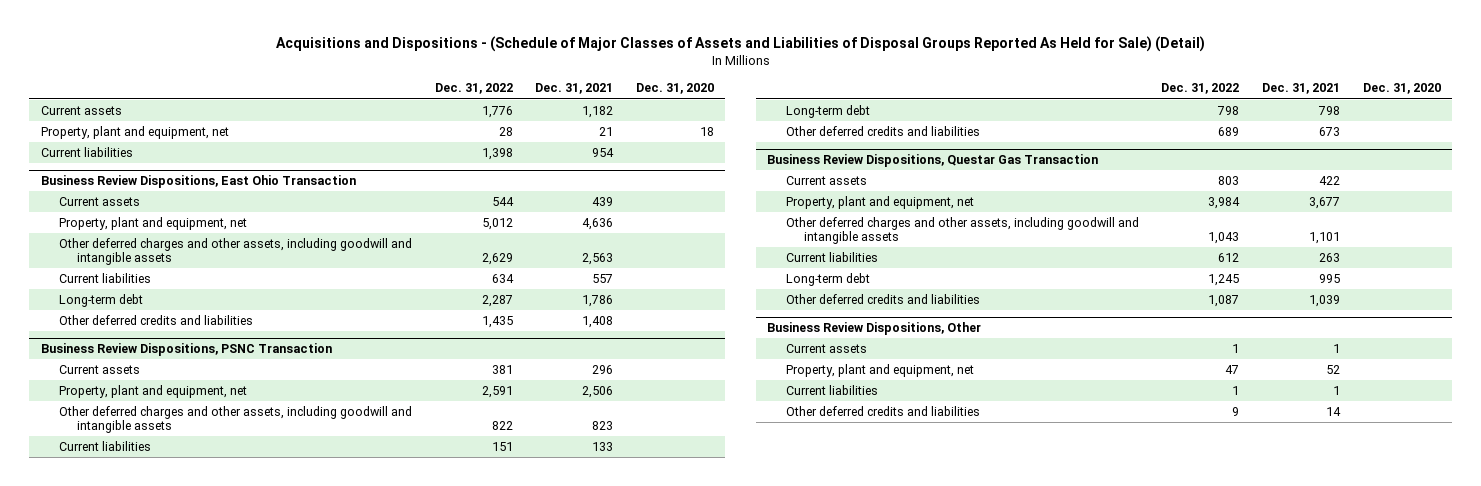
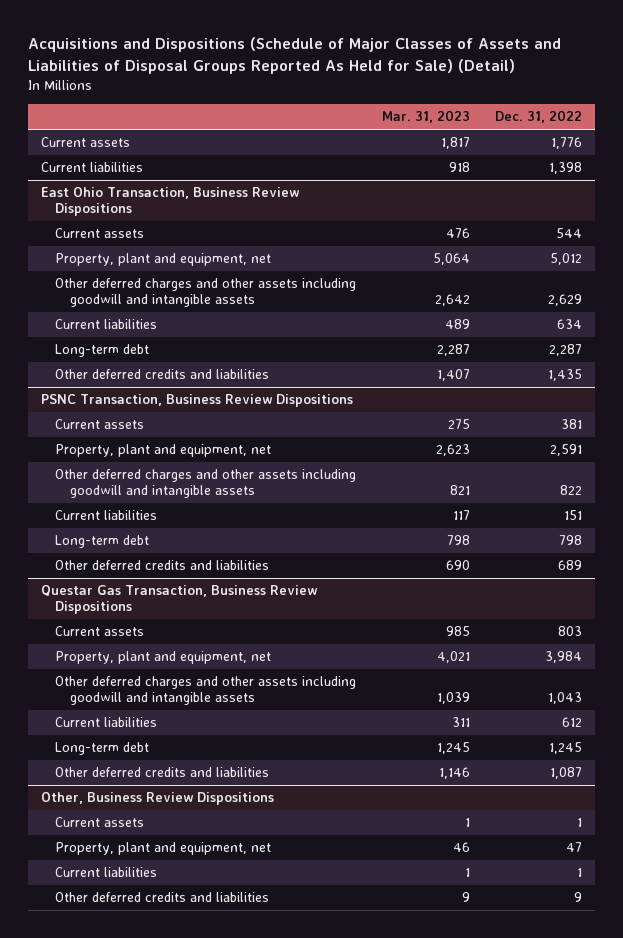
- Acquisitions and Dispositions - (Schedule of Major Classes of Assets and Liabilities of Disposal Groups Reported As Held for Sale) (Detail)
+ Acquisitions and Dispositions (Schedule of Major Classes of Assets and Liabilities of Disposal Groups Reported As Held for Sale) (Detail)
- | Dec. 31, 2022 | Dec. 31, 2021 | Dec. 31, 2020
+ | Mar. 31, 2023 | Dec. 31, 2022
- Property, plant and equipment, net | 28 | 21 | 18
- Business Review Dispositions, East Ohio Transaction
+ East Ohio Transaction, Business Review Dispositions
- Other deferred charges and other assets, including goodwill and intangible assets | 2,629 | 2,563 |
+ Other deferred charges and other assets including goodwill and intangible assets | 2,642 | 2,629
- Business Review Dispositions, PSNC Transaction
+ PSNC Transaction, Business Review Dispositions
- Other deferred charges and other assets, including goodwill and intangible assets | 822 | 823 |
+ Other deferred charges and other assets including goodwill and intangible assets | 821 | 822
- Business Review Dispositions, Questar Gas Transaction
+ Questar Gas Transaction, Business Review Dispositions
- Other deferred charges and other assets, including goodwill and intangible assets | 1,043 | 1,101 |
+ Other deferred charges and other assets including goodwill and intangible assets | 1,039 | 1,043
- Business Review Dispositions, Other
+ Other, Business Review Dispositions

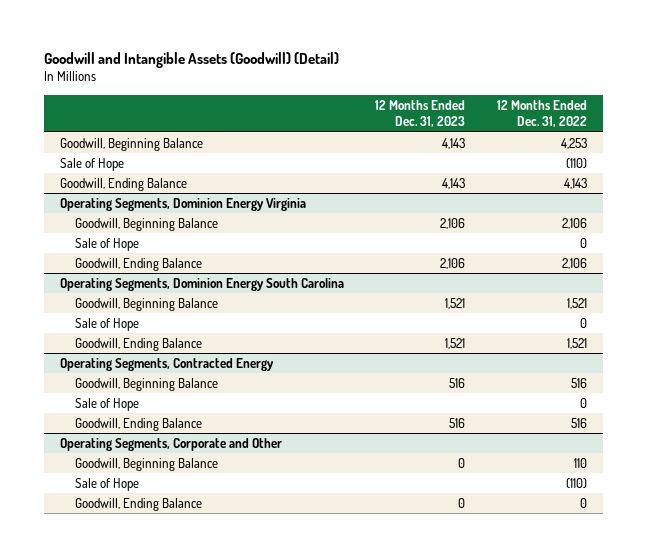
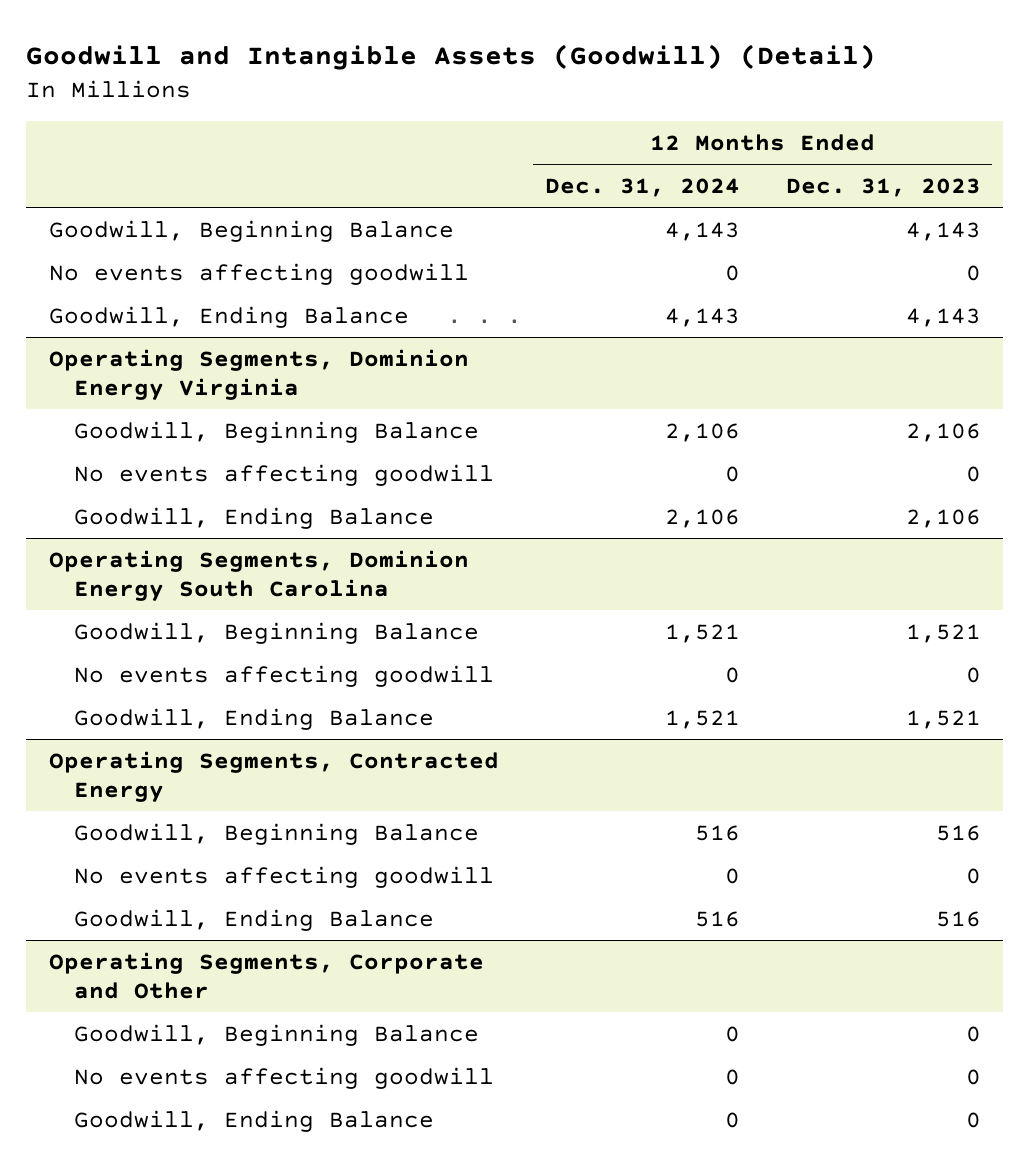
- | 12 Months Ended Dec. 31, 2023 | 12 Months Ended Dec. 31, 2022
+ | 12 Months Ended Dec. 31, 2024 | 12 Months Ended Dec. 31, 2023
- Sale of Hope | | (110)
+ No events affecting goodwill | 0 | 0
@ Operating Segments, Dominion Energy Virginia
- Sale of Hope | | 0
+ No events affecting goodwill | 0 | 0
@ Operating Segments, Dominion Energy South Carolina
- Sale of Hope | | 0
+ No events affecting goodwill | 0 | 0
@ Operating Segments, Contracted Energy
- Sale of Hope | | 0
+ No events affecting goodwill | 0 | 0
@ Operating Segments, Corporate and Other
- Sale of Hope | | (110)
+ No events affecting goodwill | 0 | 0

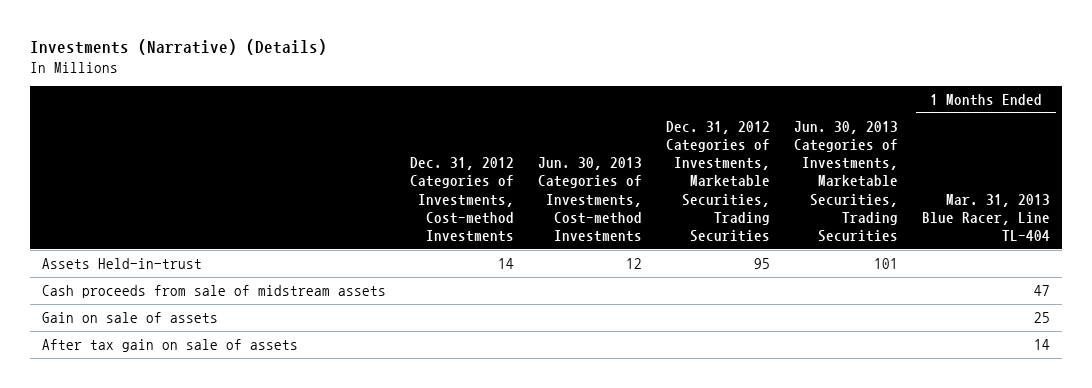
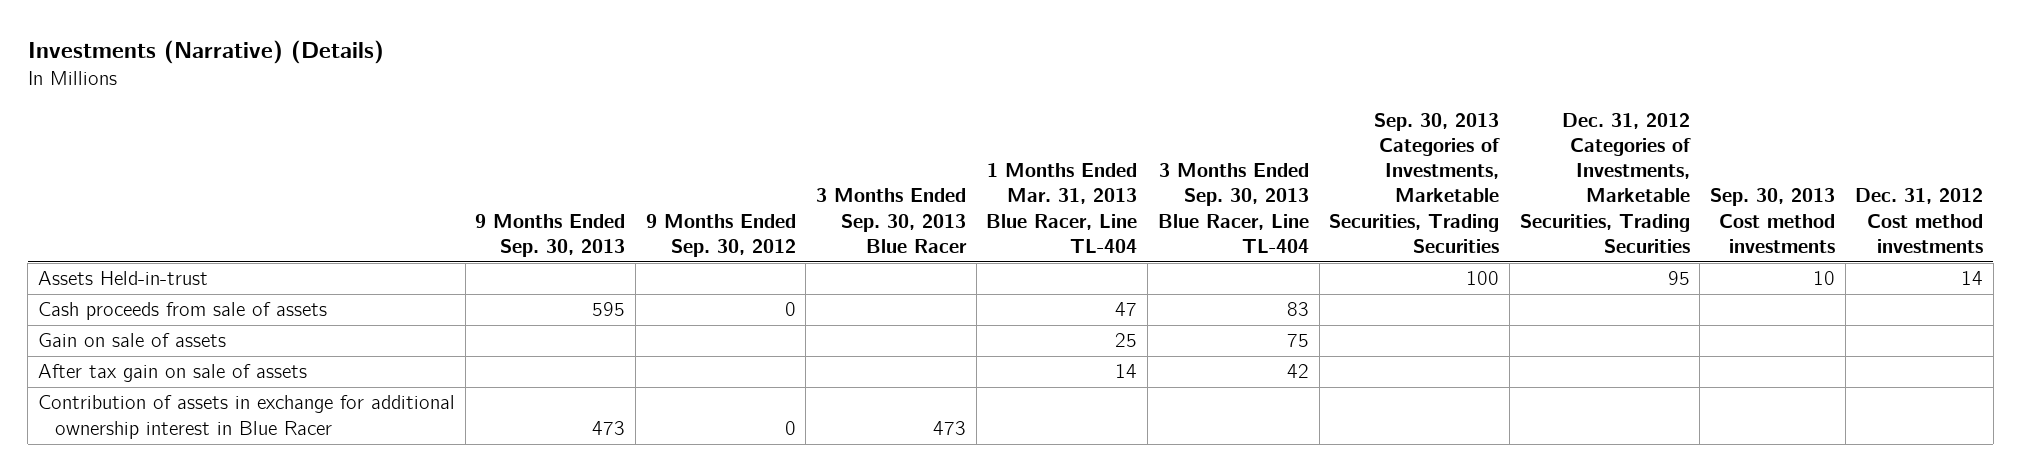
- | Dec. 31, 2012 Categories of Investments, Cost-method Investments | Jun. 30, 2013 Categories of Investments, Cost-method Investments | Dec. 31, 2012 Categories of Investments, Marketable Securities, Trading Securities | Jun. 30, 2013 Categories of Investments, Marketable Securities, Trading Securities | 1 Months Ended Mar. 31, 2013 Blue Racer, Line TL-404
+ | 9 Months Ended Sep. 30, 2013 | 9 Months Ended Sep. 30, 2012 | 3 Months Ended Sep. 30, 2013 Blue Racer | 1 Months Ended Mar. 31, 2013 Blue Racer, Line TL-404 | 3 Months Ended Sep. 30, 2013 Blue Racer, Line TL-404 | Sep. 30, 2013 Categories of Investments, Marketable Securities, Trading Securities | Dec. 31, 2012 Categories of Investments, Marketable Securities, Trading Securities | Sep. 30, 2013 Cost method investments | Dec. 31, 2012 Cost method investments
- Cash proceeds from sale of midstream assets | | | | | 47
+ Cash proceeds from sale of assets | 595 | 0 | | 47 | 83 | | | |
+ Contribution of assets in exchange for additional ownership interest in Blue Racer | 473 | 0 | 473 | | | | | |

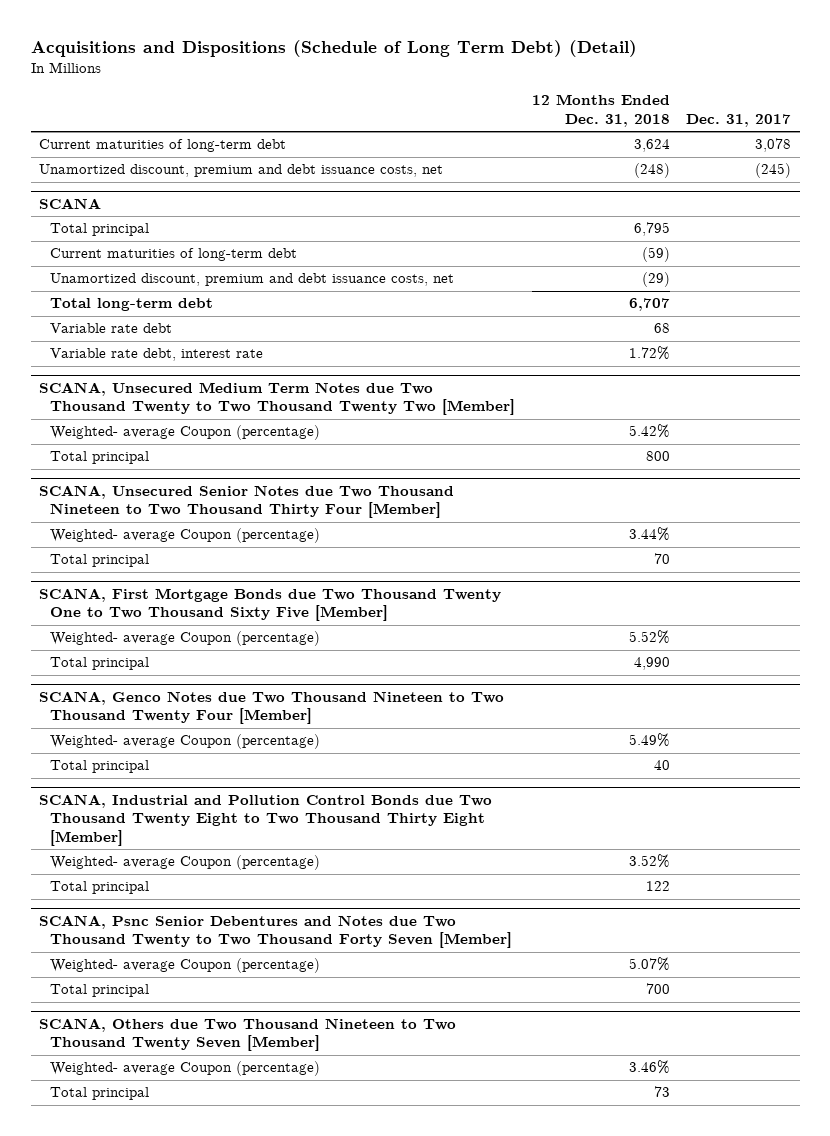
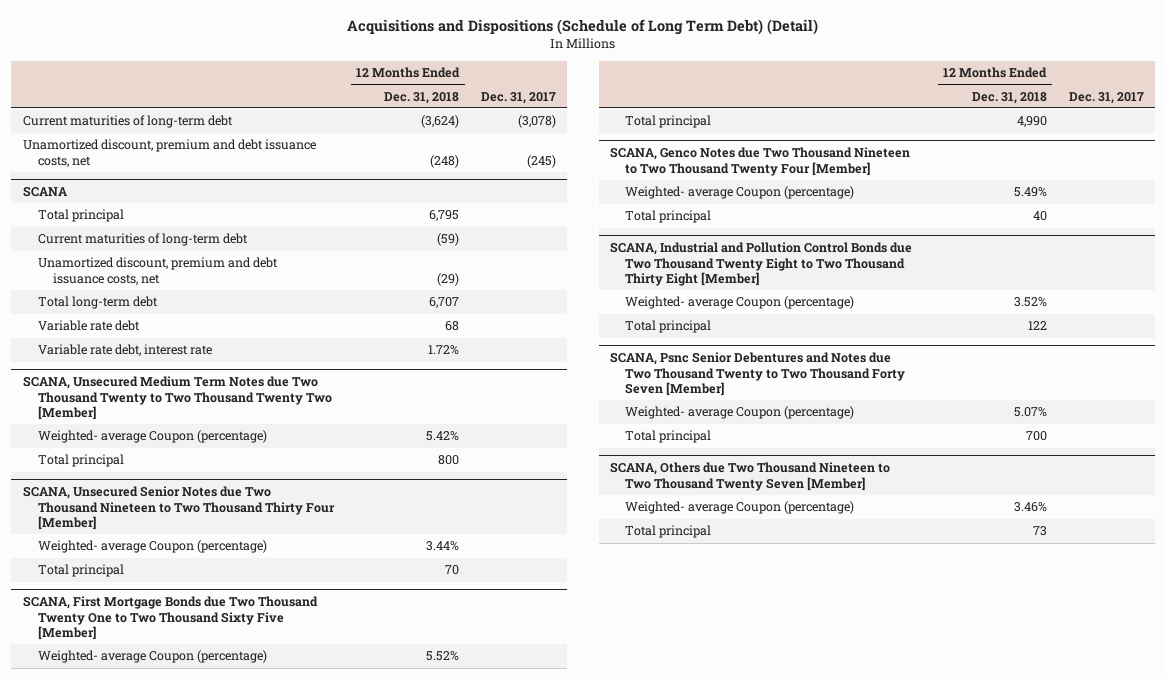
- Current maturities of long-term debt | 3,624 | 3,078
+ Current maturities of long-term debt | (3,624) | (3,078)

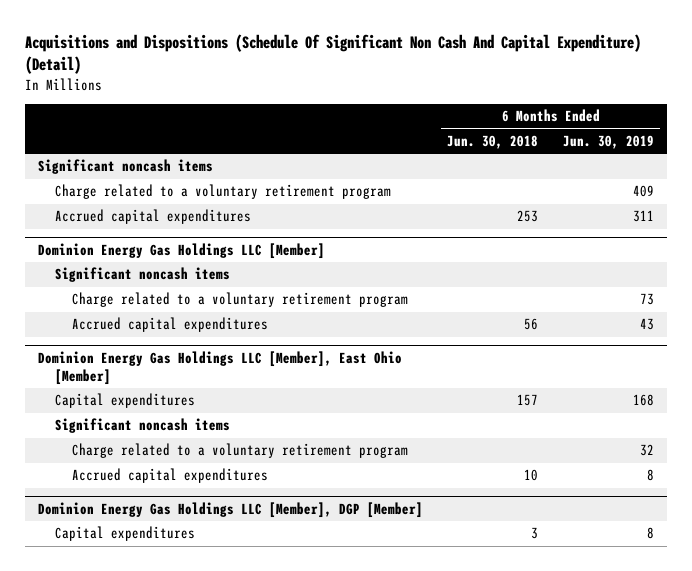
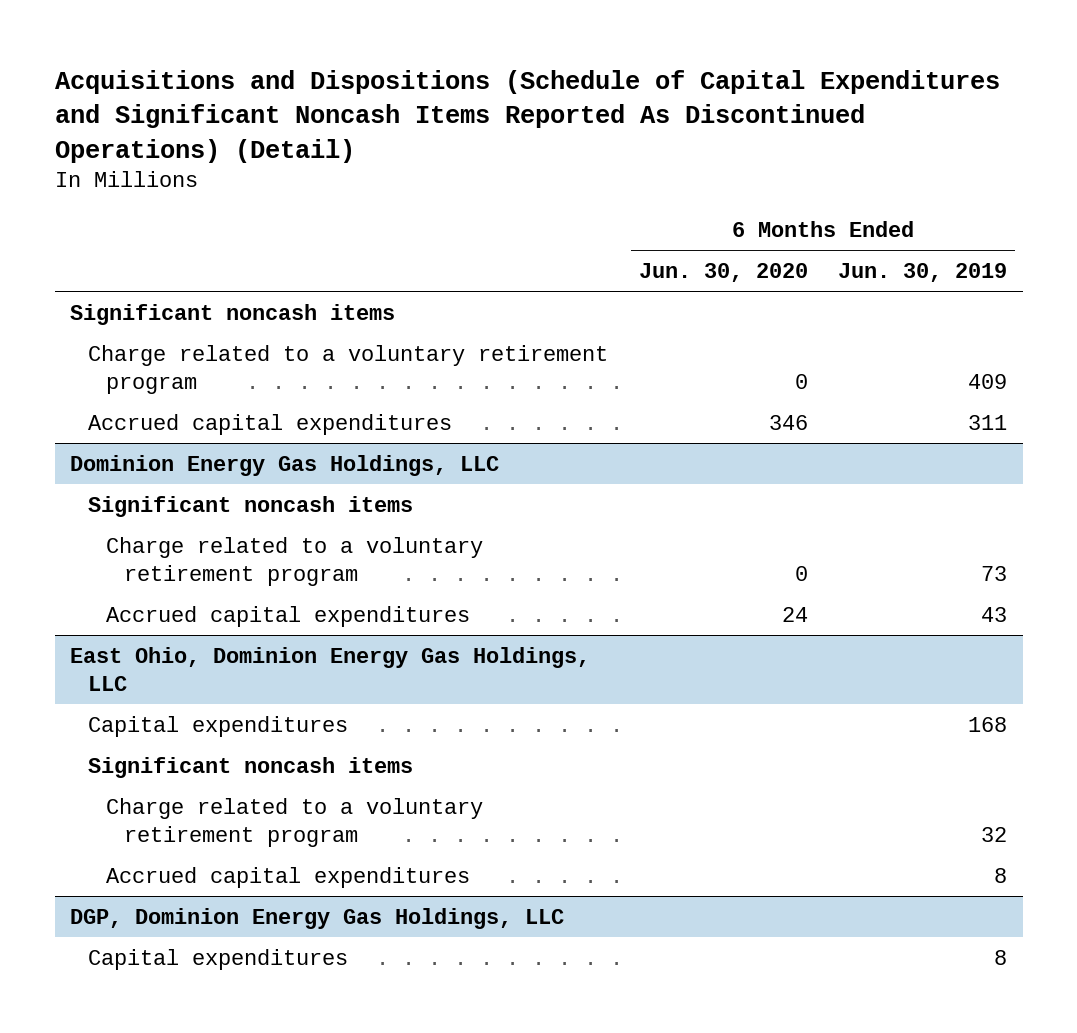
- Acquisitions and Dispositions (Schedule Of Significant Non Cash And Capital Expenditure) (Detail)
+ Acquisitions and Dispositions (Schedule of Capital Expenditures and Significant Noncash Items Reported As Discontinued Operations) (Detail)
- | 6 Months Ended Jun. 30, 2018 | 6 Months Ended Jun. 30, 2019
+ | 6 Months Ended Jun. 30, 2020 | 6 Months Ended Jun. 30, 2019
- Dominion Energy Gas Holdings LLC [Member]
+ Dominion Energy Gas Holdings, LLC
- Dominion Energy Gas Holdings LLC [Member], East Ohio [Member]
+ East Ohio, Dominion Energy Gas Holdings, LLC
- Dominion Energy Gas Holdings LLC [Member], DGP [Member]
+ DGP, Dominion Energy Gas Holdings, LLC

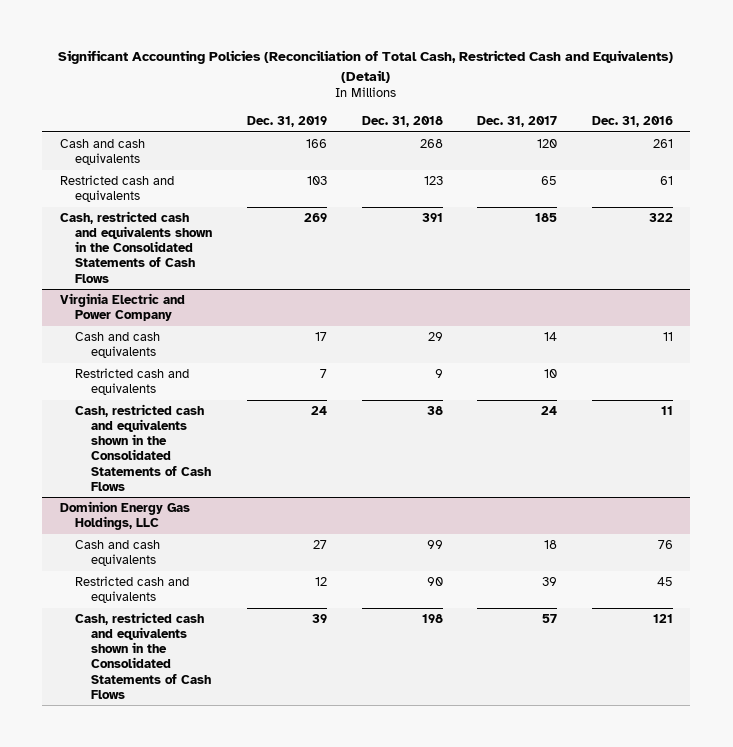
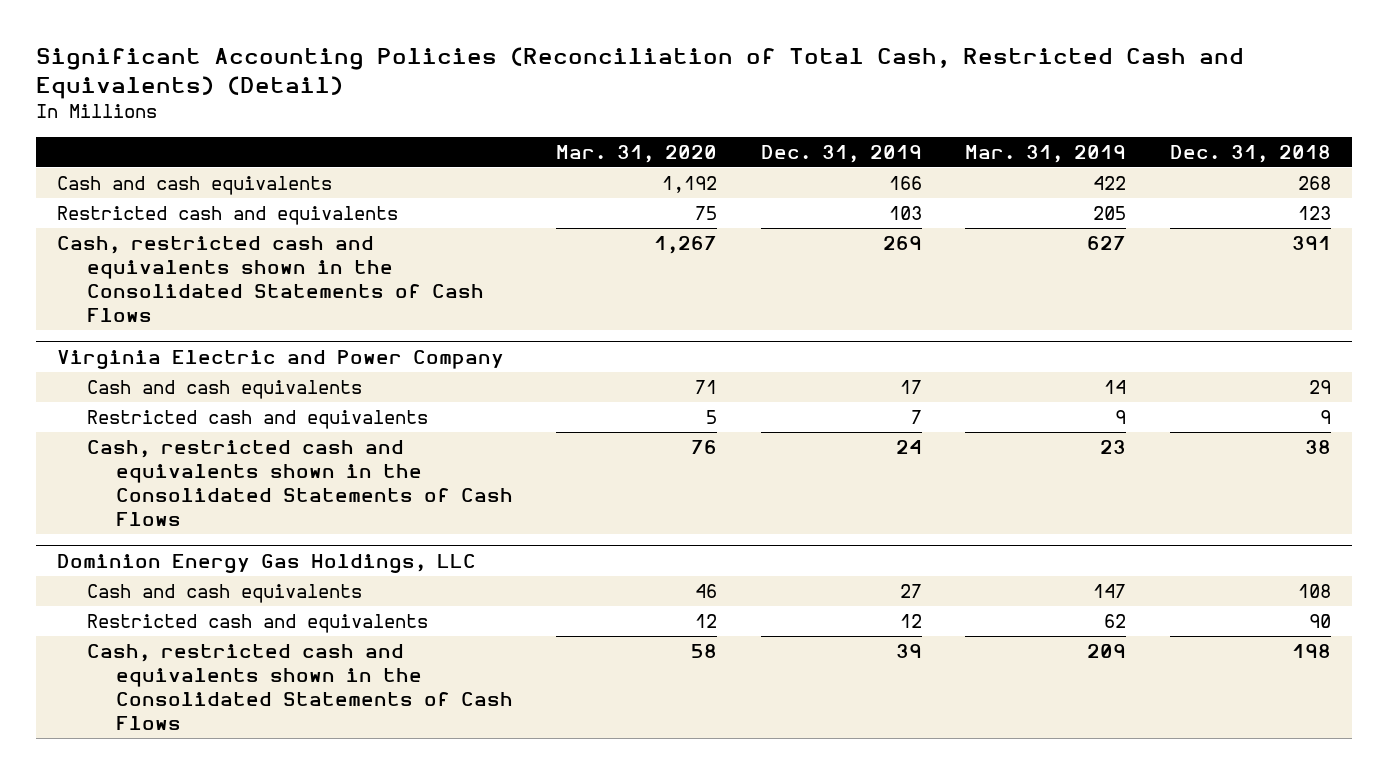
- | Dec. 31, 2019 | Dec. 31, 2018 | Dec. 31, 2017 | Dec. 31, 2016
+ | Mar. 31, 2020 | Dec. 31, 2019 | Mar. 31, 2019 | Dec. 31, 2018
@ Dominion Energy Gas Holdings, LLC
- Cash and cash equivalents | 27 | 99 | 18 | 76
+ Cash and cash equivalents | 46 | 27 | 147 | 108

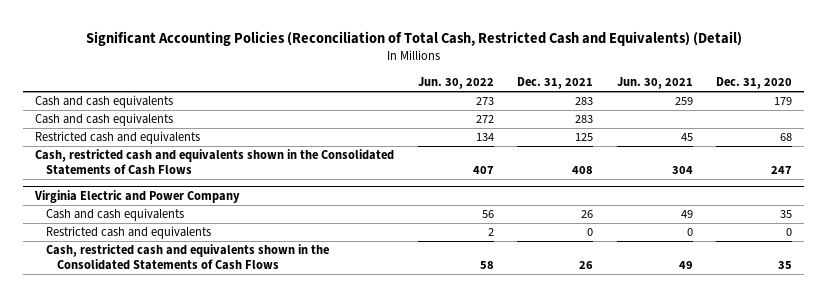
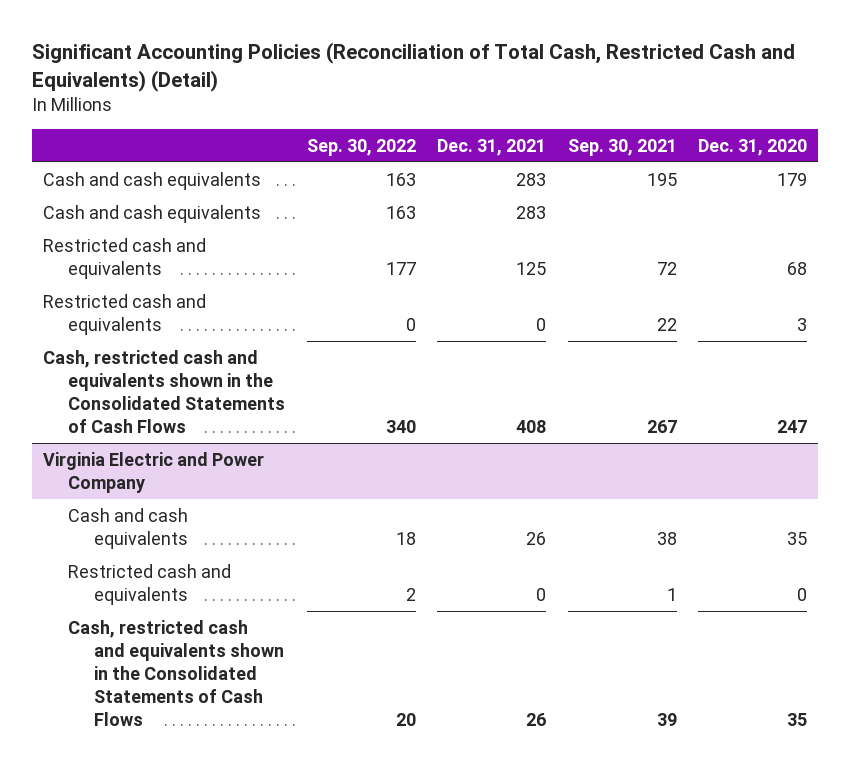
- | Jun. 30, 2022 | Dec. 31, 2021 | Jun. 30, 2021 | Dec. 31, 2020
+ | Sep. 30, 2022 | Dec. 31, 2021 | Sep. 30, 2021 | Dec. 31, 2020
+ Restricted cash and equivalents | 0 | 0 | 22 | 3

